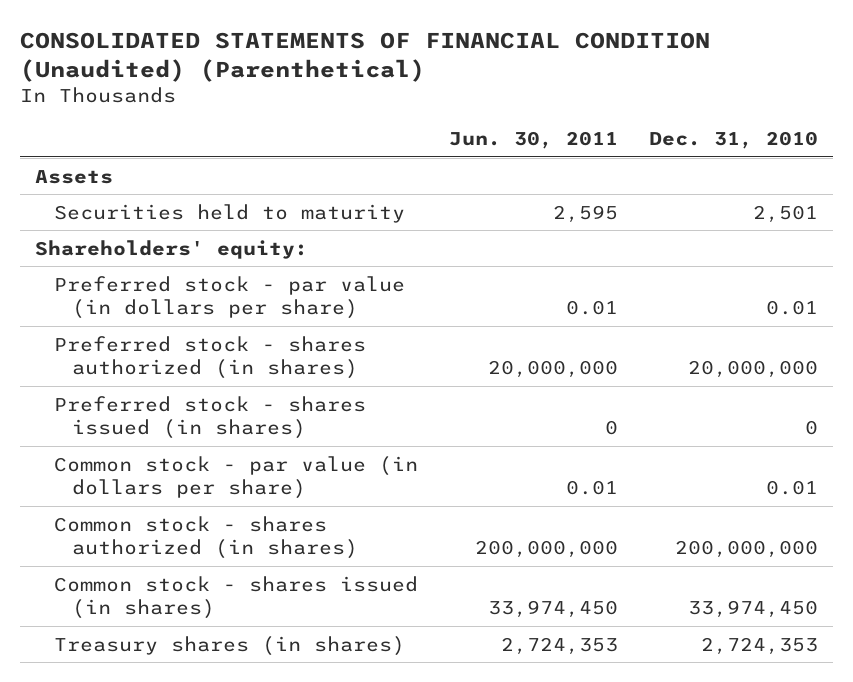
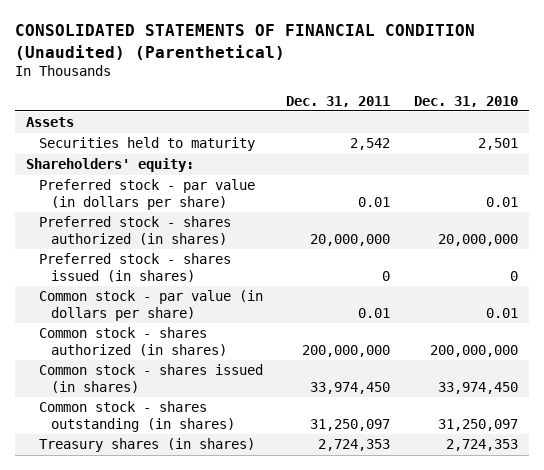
- | Jun. 30, 2011 | Dec. 31, 2010
+ | Dec. 31, 2011 | Dec. 31, 2010
+ Common stock - shares outstanding (in shares) | 31,250,097 | 31,250,097

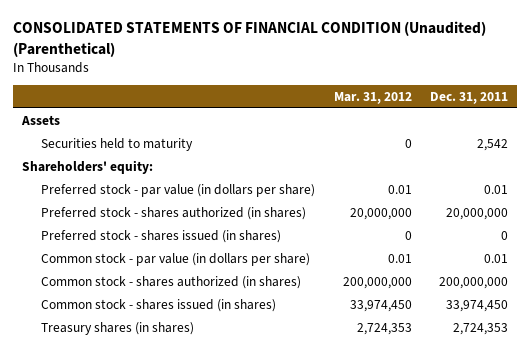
- | Dec. 31, 2011 | Dec. 31, 2010
+ | Mar. 31, 2012 | Dec. 31, 2011
- Common stock - shares outstanding (in shares) | 31,250,097 | 31,250,097

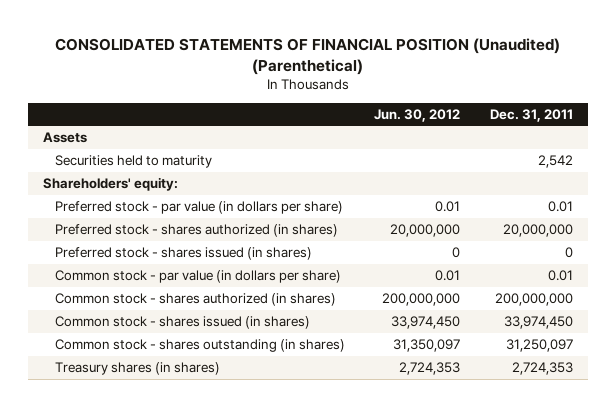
- CONSOLIDATED STATEMENTS OF FINANCIAL CONDITION (Unaudited) (Parenthetical)
+ CONSOLIDATED STATEMENTS OF FINANCIAL POSITION (Unaudited) (Parenthetical)
- | Mar. 31, 2012 | Dec. 31, 2011
+ | Jun. 30, 2012 | Dec. 31, 2011
+ Common stock - shares outstanding (in shares) | 31,350,097 | 31,250,097

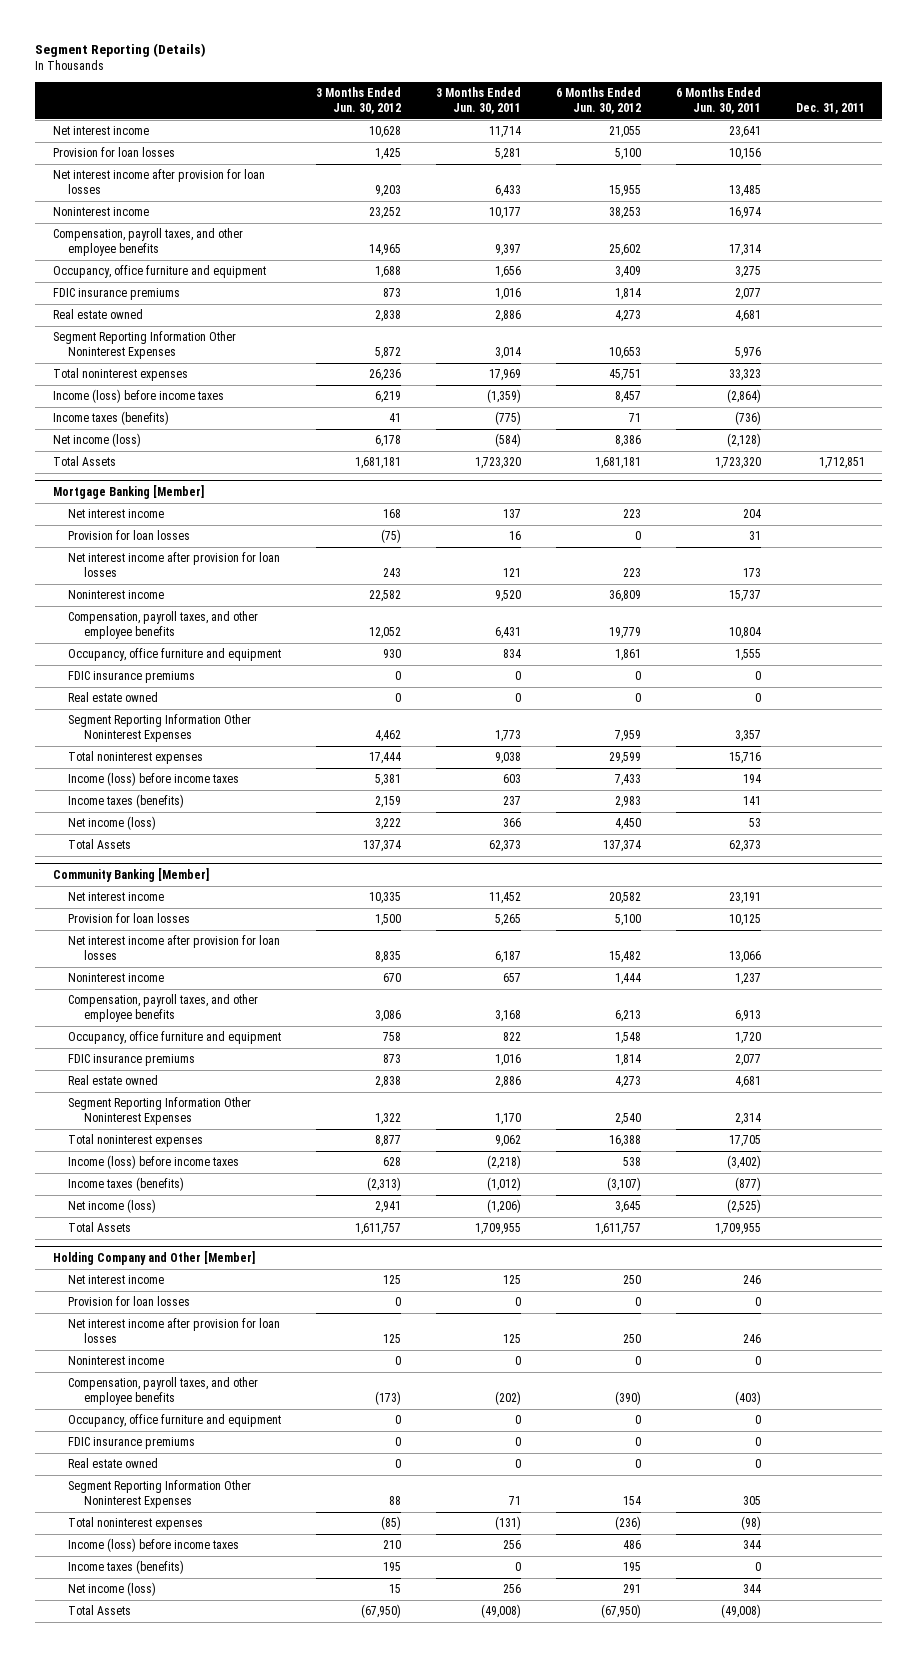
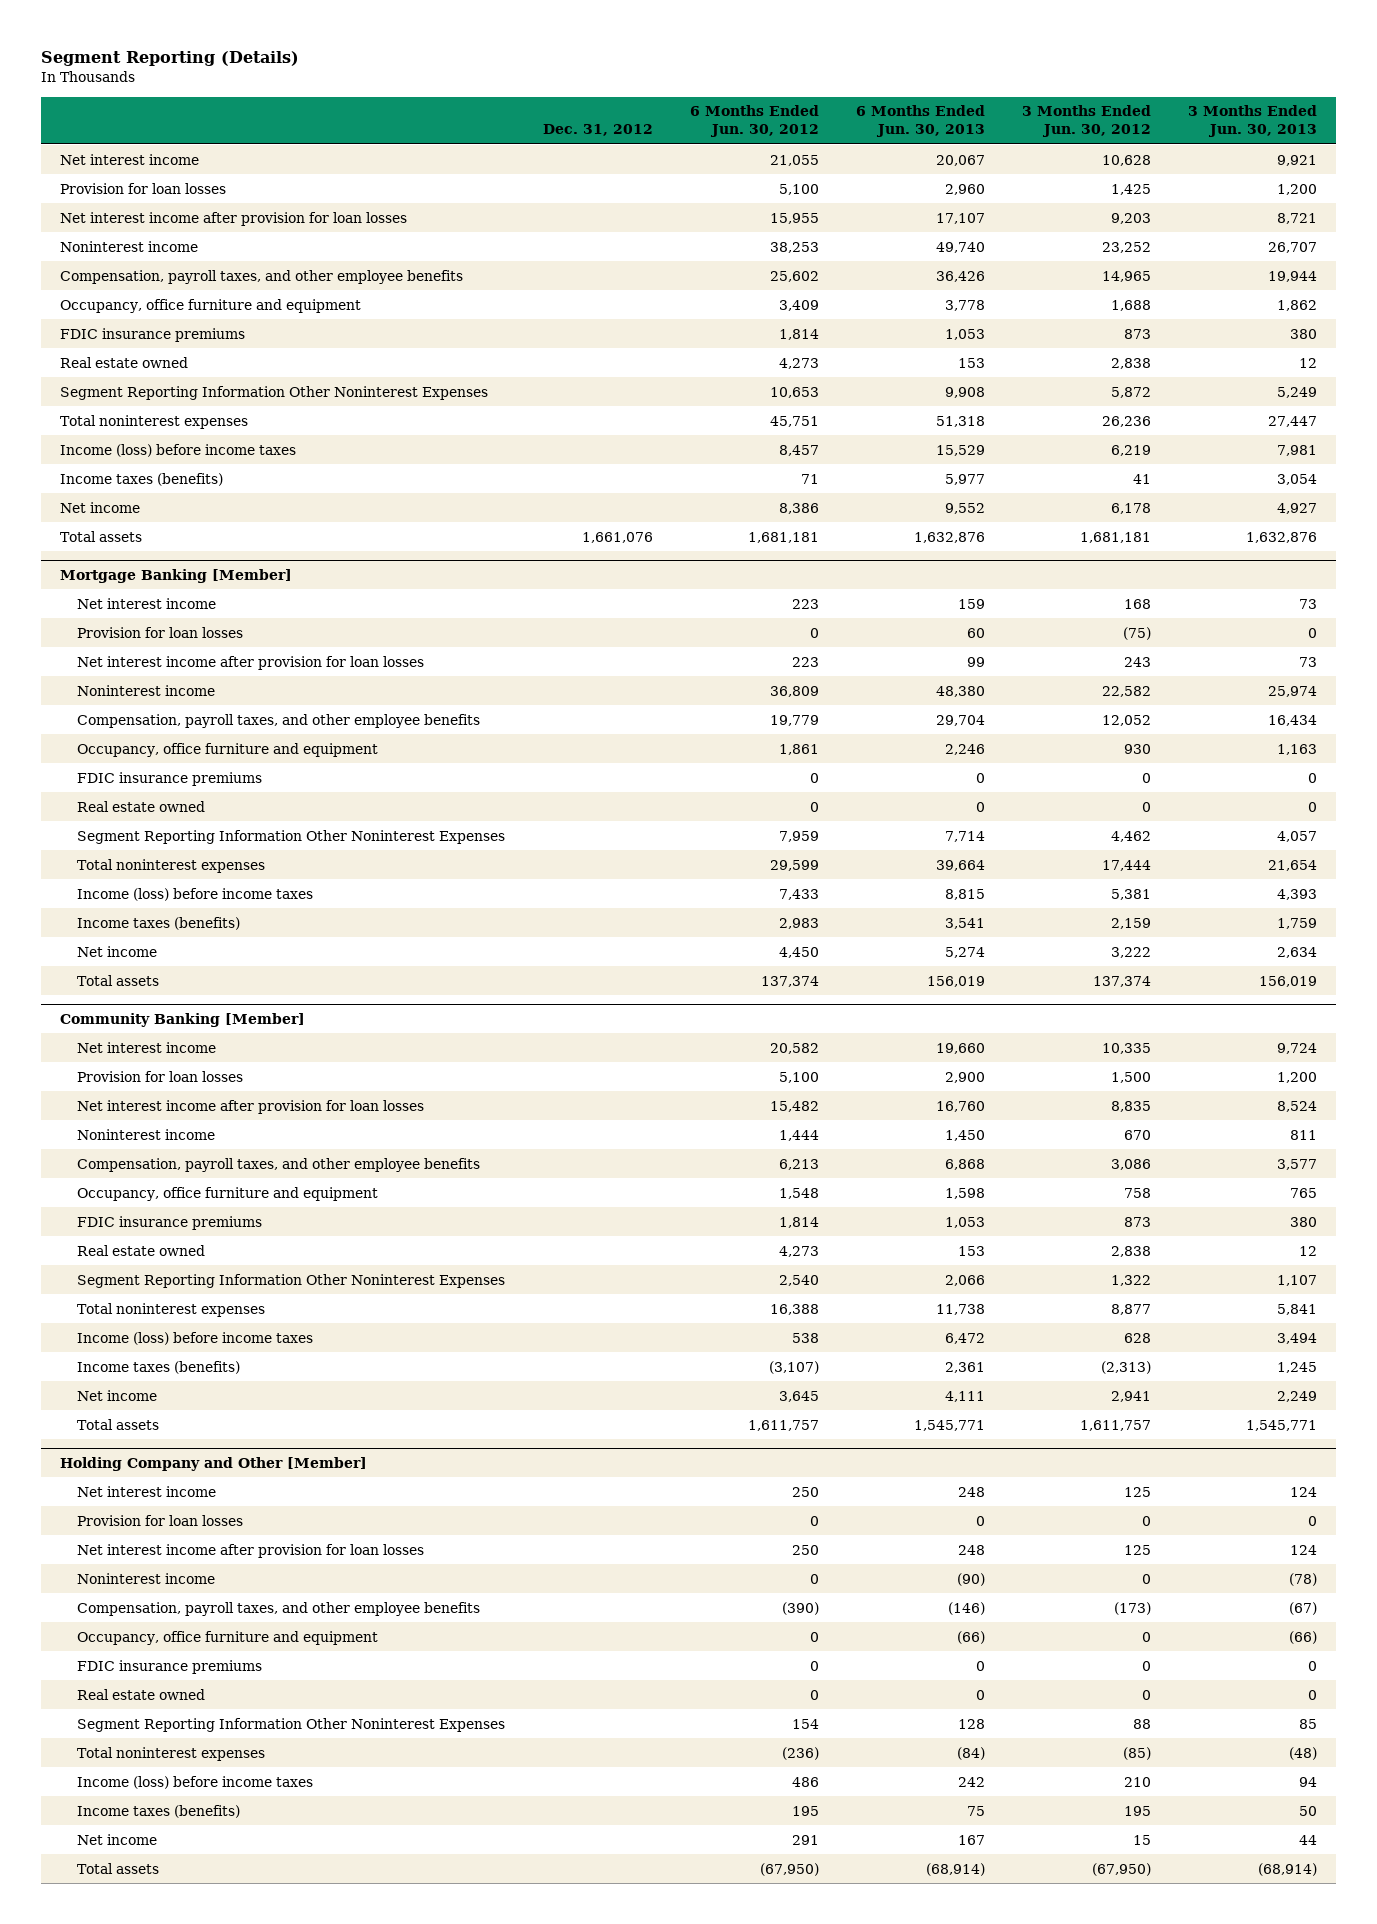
- | 3 Months Ended Jun. 30, 2012 | 3 Months Ended Jun. 30, 2011 | 6 Months Ended Jun. 30, 2012 | 6 Months Ended Jun. 30, 2011 | Dec. 31, 2011
+ | Dec. 31, 2012 | 6 Months Ended Jun. 30, 2012 | 6 Months Ended Jun. 30, 2013 | 3 Months Ended Jun. 30, 2012 | 3 Months Ended Jun. 30, 2013
- Net income (loss) | 6,178 | (584) | 8,386 | (2,128) |
- Total Assets | 1,681,181 | 1,723,320 | 1,681,181 | 1,723,320 | 1,712,851
+ Net income | | 8,386 | 9,552 | 6,178 | 4,927
+ Total assets | 1,661,076 | 1,681,181 | 1,632,876 | 1,681,181 | 1,632,876
@ Mortgage Banking [Member]
- Net income (loss) | 3,222 | 366 | 4,450 | 53 |
- Total Assets | 137,374 | 62,373 | 137,374 | 62,373 |
+ Net income | | 4,450 | 5,274 | 3,222 | 2,634
+ Total assets | | 137,374 | 156,019 | 137,374 | 156,019
@ Community Banking [Member]
- Net income (loss) | 2,941 | (1,206) | 3,645 | (2,525) |
- Total Assets | 1,611,757 | 1,709,955 | 1,611,757 | 1,709,955 |
+ Net income | | 3,645 | 4,111 | 2,941 | 2,249
+ Total assets | | 1,611,757 | 1,545,771 | 1,611,757 | 1,545,771
@ Holding Company and Other [Member]
- Net income (loss) | 15 | 256 | 291 | 344 |
- Total Assets | (67,950) | (49,008) | (67,950) | (49,008) |
+ Net income | | 291 | 167 | 15 | 44
+ Total assets | | (67,950) | (68,914) | (67,950) | (68,914)

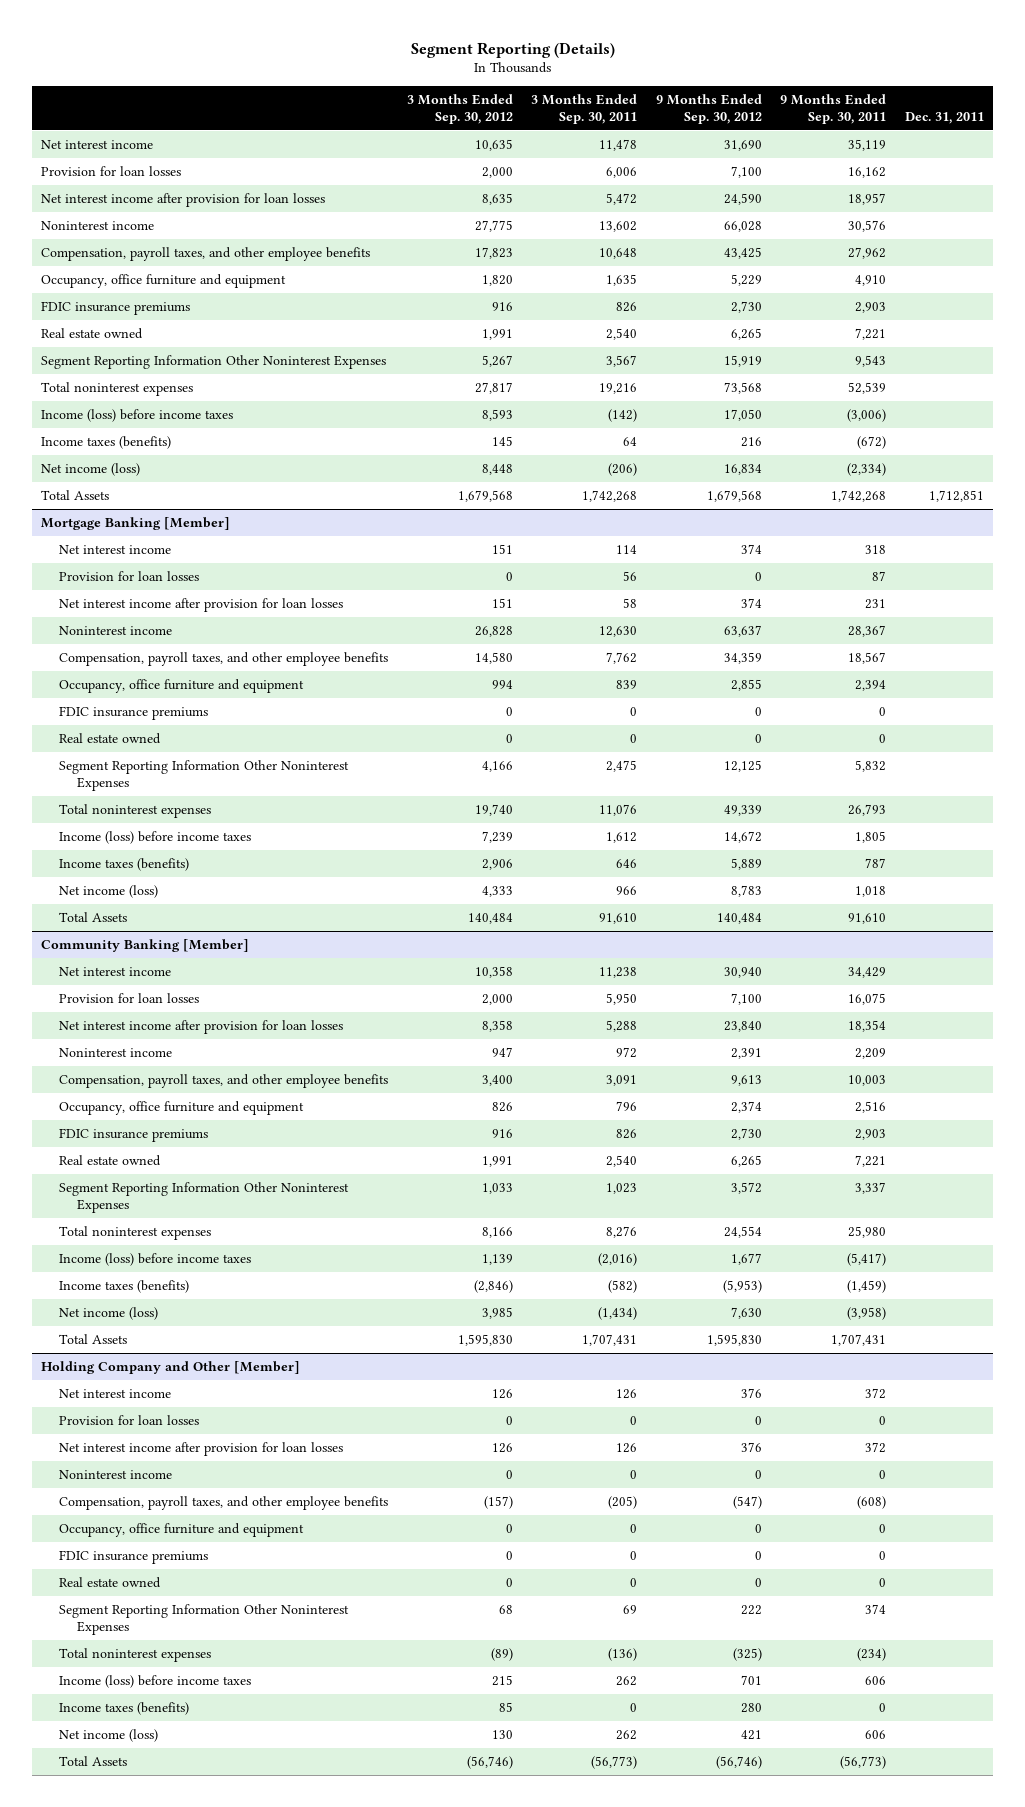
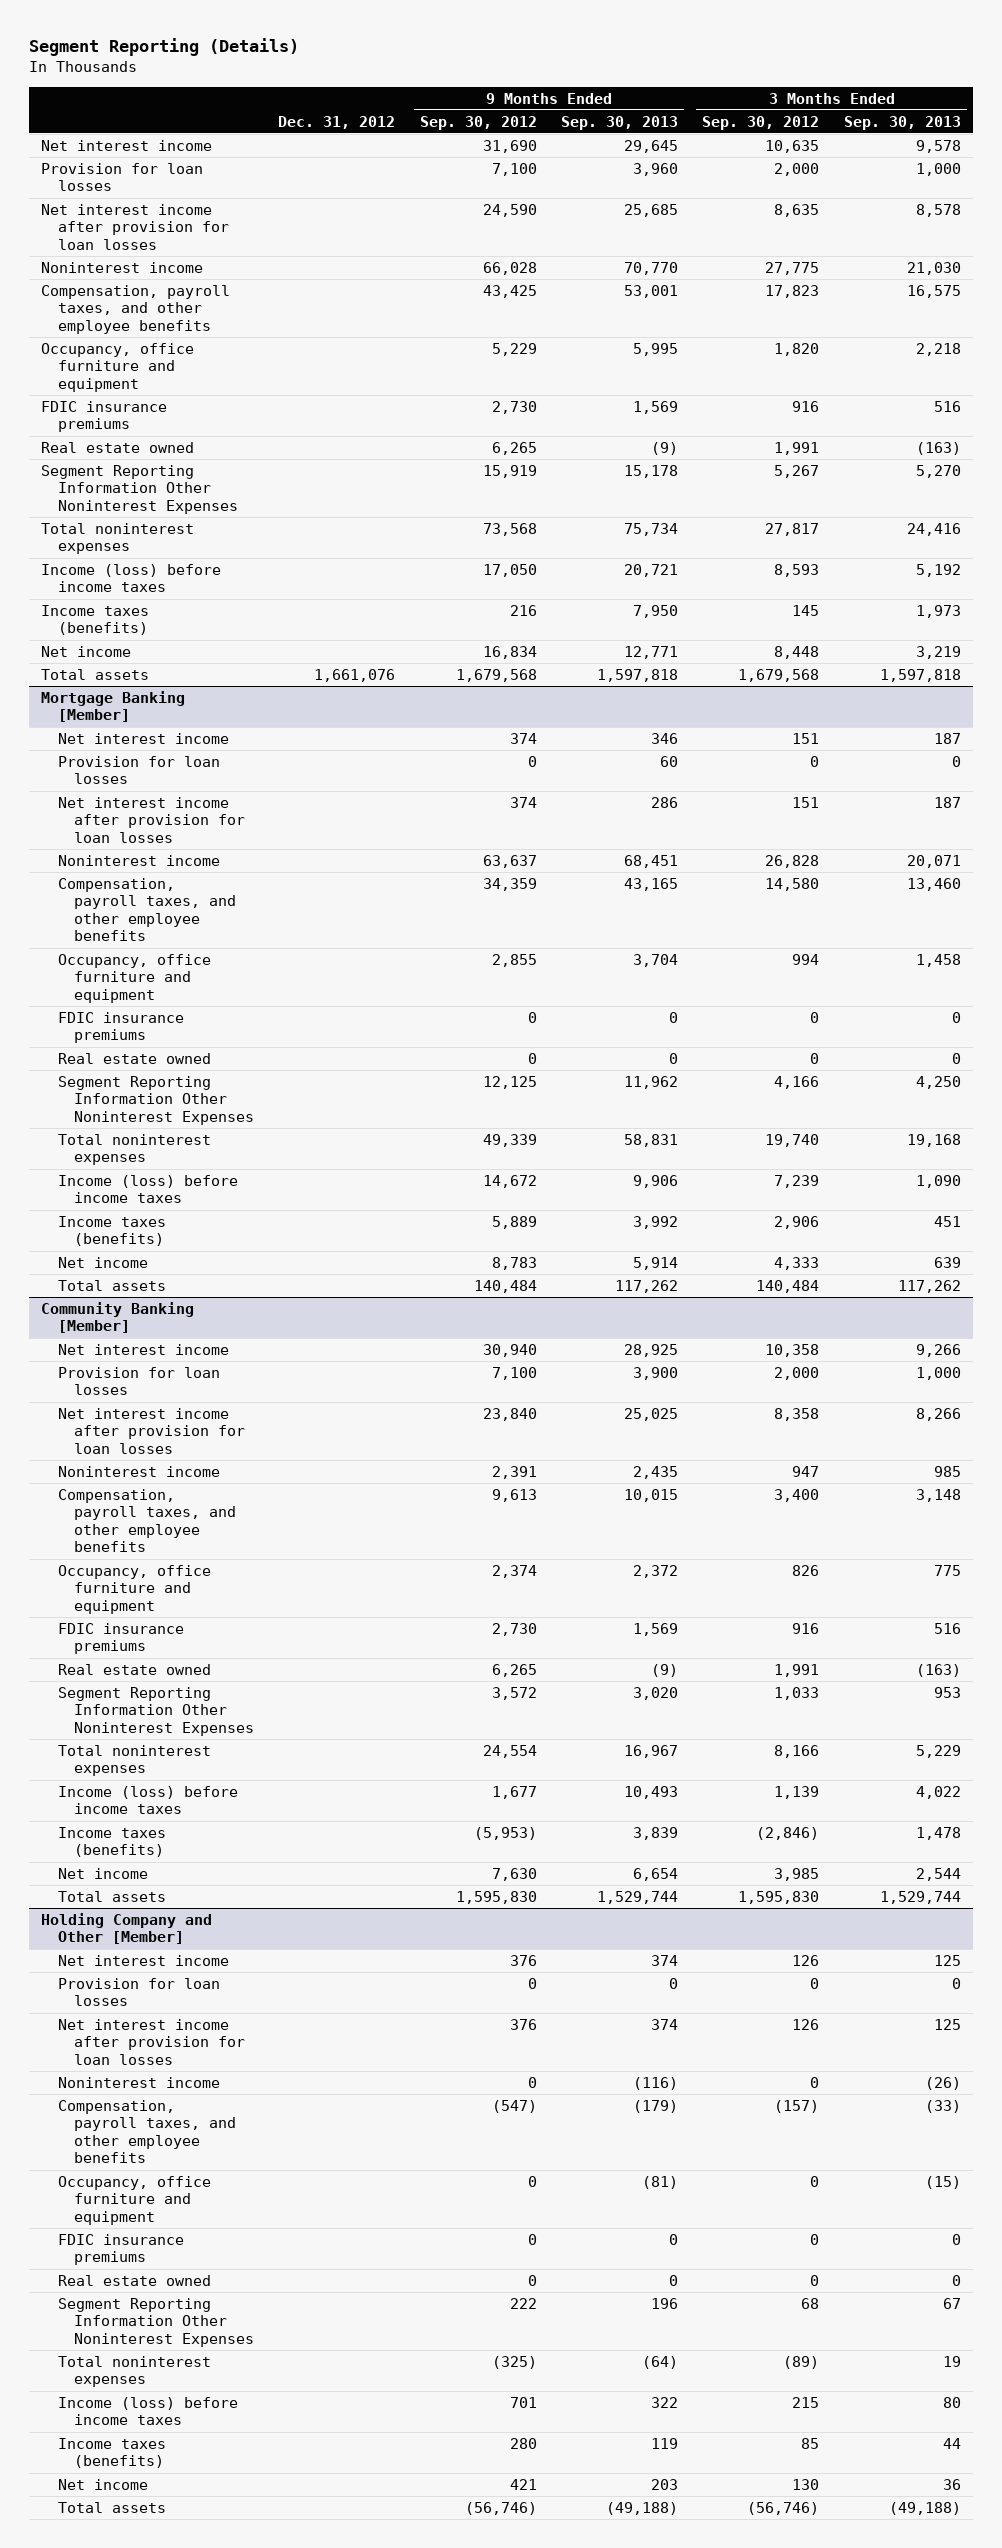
- | 3 Months Ended Sep. 30, 2012 | 3 Months Ended Sep. 30, 2011 | 9 Months Ended Sep. 30, 2012 | 9 Months Ended Sep. 30, 2011 | Dec. 31, 2011
+ | Dec. 31, 2012 | 9 Months Ended Sep. 30, 2012 | 9 Months Ended Sep. 30, 2013 | 3 Months Ended Sep. 30, 2012 | 3 Months Ended Sep. 30, 2013
- Net income (loss) | 8,448 | (206) | 16,834 | (2,334) |
- Total Assets | 1,679,568 | 1,742,268 | 1,679,568 | 1,742,268 | 1,712,851
+ Net income | | 16,834 | 12,771 | 8,448 | 3,219
+ Total assets | 1,661,076 | 1,679,568 | 1,597,818 | 1,679,568 | 1,597,818
@ Mortgage Banking [Member]
- Net income (loss) | 4,333 | 966 | 8,783 | 1,018 |
- Total Assets | 140,484 | 91,610 | 140,484 | 91,610 |
+ Net income | | 8,783 | 5,914 | 4,333 | 639
+ Total assets | | 140,484 | 117,262 | 140,484 | 117,262
@ Community Banking [Member]
- Net income (loss) | 3,985 | (1,434) | 7,630 | (3,958) |
- Total Assets | 1,595,830 | 1,707,431 | 1,595,830 | 1,707,431 |
+ Net income | | 7,630 | 6,654 | 3,985 | 2,544
+ Total assets | | 1,595,830 | 1,529,744 | 1,595,830 | 1,529,744
@ Holding Company and Other [Member]
- Net income (loss) | 130 | 262 | 421 | 606 |
- Total Assets | (56,746) | (56,773) | (56,746) | (56,773) |
+ Net income | | 421 | 203 | 130 | 36
+ Total assets | | (56,746) | (49,188) | (56,746) | (49,188)

